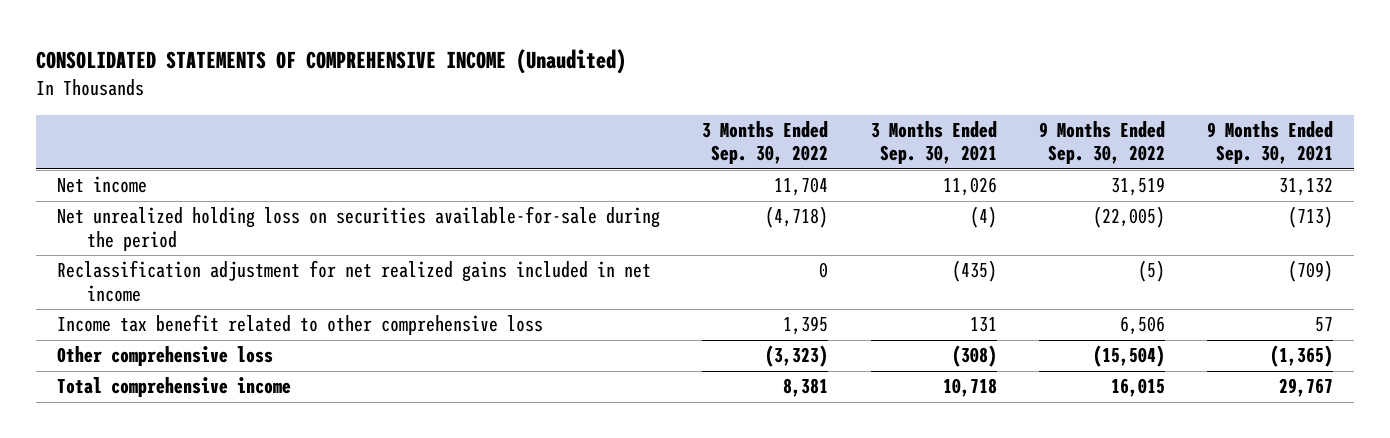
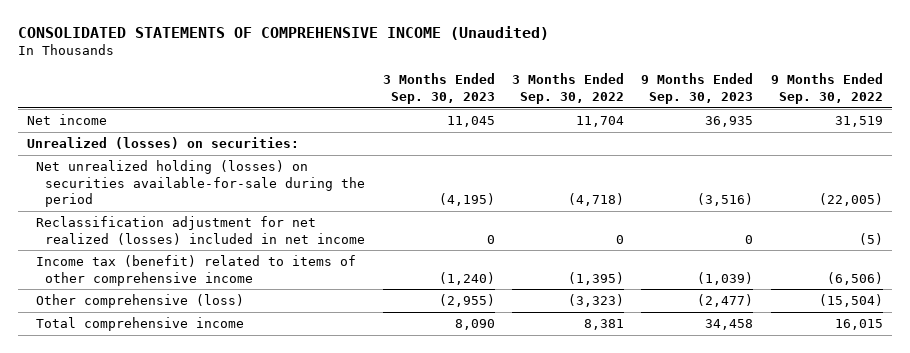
- | 3 Months Ended Sep. 30, 2022 | 3 Months Ended Sep. 30, 2021 | 9 Months Ended Sep. 30, 2022 | 9 Months Ended Sep. 30, 2021
+ | 3 Months Ended Sep. 30, 2023 | 3 Months Ended Sep. 30, 2022 | 9 Months Ended Sep. 30, 2023 | 9 Months Ended Sep. 30, 2022
- Net unrealized holding loss on securities available-for-sale during the period | (4,718) | (4) | (22,005) | (713)
- Reclassification adjustment for net realized gains included in net income | 0 | (435) | (5) | (709)
- Income tax benefit related to other comprehensive loss | 1,395 | 131 | 6,506 | 57
- Other comprehensive loss | (3,323) | (308) | (15,504) | (1,365)
+ Unrealized (losses) on securities:
+ Net unrealized holding (losses) on securities available-for-sale during the period | (4,195) | (4,718) | (3,516) | (22,005)
+ Reclassification adjustment for net realized (losses) included in net income | 0 | 0 | 0 | (5)
+ Income tax (benefit) related to items of other comprehensive income | (1,240) | (1,395) | (1,039) | (6,506)
+ Other comprehensive (loss) | (2,955) | (3,323) | (2,477) | (15,504)

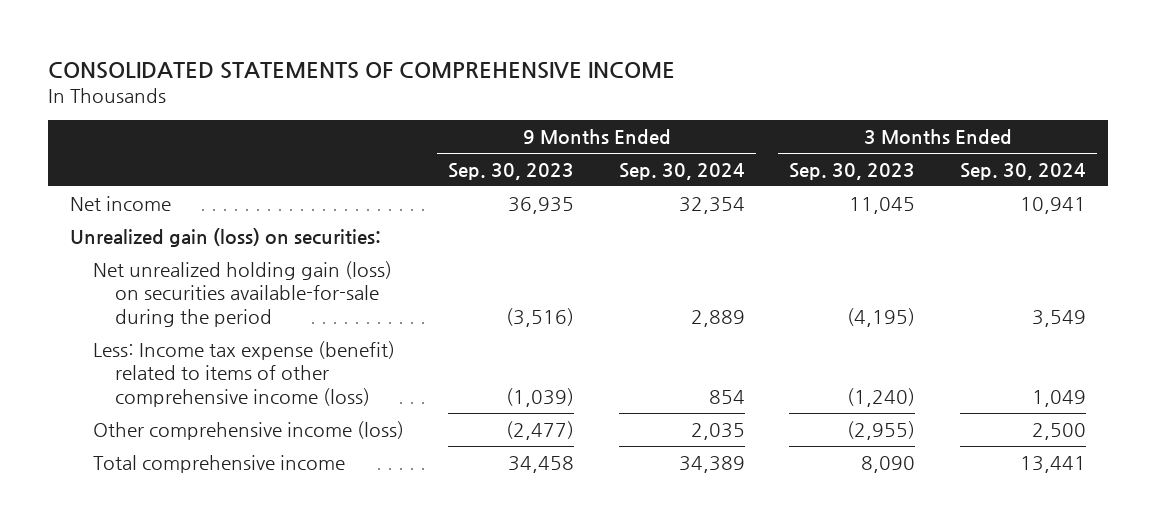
- CONSOLIDATED STATEMENTS OF COMPREHENSIVE INCOME (Unaudited)
+ CONSOLIDATED STATEMENTS OF COMPREHENSIVE INCOME
- | 3 Months Ended Sep. 30, 2023 | 3 Months Ended Sep. 30, 2022 | 9 Months Ended Sep. 30, 2023 | 9 Months Ended Sep. 30, 2022
+ | 9 Months Ended Sep. 30, 2023 | 9 Months Ended Sep. 30, 2024 | 3 Months Ended Sep. 30, 2023 | 3 Months Ended Sep. 30, 2024
- Unrealized (losses) on securities:
- Net unrealized holding (losses) on securities available-for-sale during the period | (4,195) | (4,718) | (3,516) | (22,005)
- Reclassification adjustment for net realized (losses) included in net income | 0 | 0 | 0 | (5)
- Income tax (benefit) related to items of other comprehensive income | (1,240) | (1,395) | (1,039) | (6,506)
- Other comprehensive (loss) | (2,955) | (3,323) | (2,477) | (15,504)
+ Unrealized gain (loss) on securities:
+ Net unrealized holding gain (loss) on securities available-for-sale during the period | (3,516) | 2,889 | (4,195) | 3,549
+ Less: Income tax expense (benefit) related to items of other comprehensive income (loss) | (1,039) | 854 | (1,240) | 1,049
+ Other comprehensive income (loss) | (2,477) | 2,035 | (2,955) | 2,500

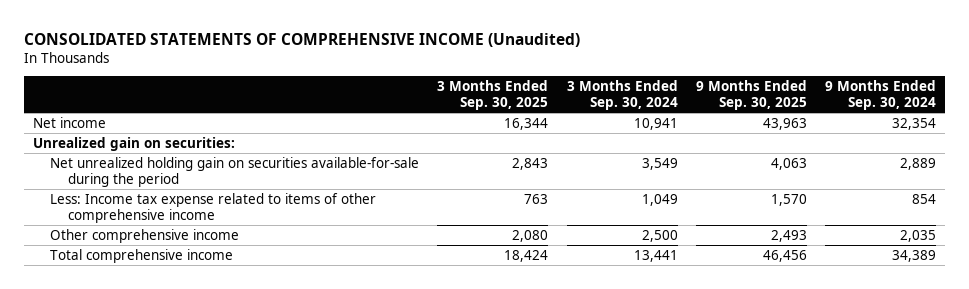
- CONSOLIDATED STATEMENTS OF COMPREHENSIVE INCOME
+ CONSOLIDATED STATEMENTS OF COMPREHENSIVE INCOME (Unaudited)
- | 9 Months Ended Sep. 30, 2023 | 9 Months Ended Sep. 30, 2024 | 3 Months Ended Sep. 30, 2023 | 3 Months Ended Sep. 30, 2024
+ | 3 Months Ended Sep. 30, 2025 | 3 Months Ended Sep. 30, 2024 | 9 Months Ended Sep. 30, 2025 | 9 Months Ended Sep. 30, 2024
- Unrealized gain (loss) on securities:
- Net unrealized holding gain (loss) on securities available-for-sale during the period | (3,516) | 2,889 | (4,195) | 3,549
- Less: Income tax expense (benefit) related to items of other comprehensive income (loss) | (1,039) | 854 | (1,240) | 1,049
- Other comprehensive income (loss) | (2,477) | 2,035 | (2,955) | 2,500
+ Unrealized gain on securities:
+ Net unrealized holding gain on securities available-for-sale during the period | 2,843 | 3,549 | 4,063 | 2,889
+ Less: Income tax expense related to items of other comprehensive income | 763 | 1,049 | 1,570 | 854
+ Other comprehensive income | 2,080 | 2,500 | 2,493 | 2,035

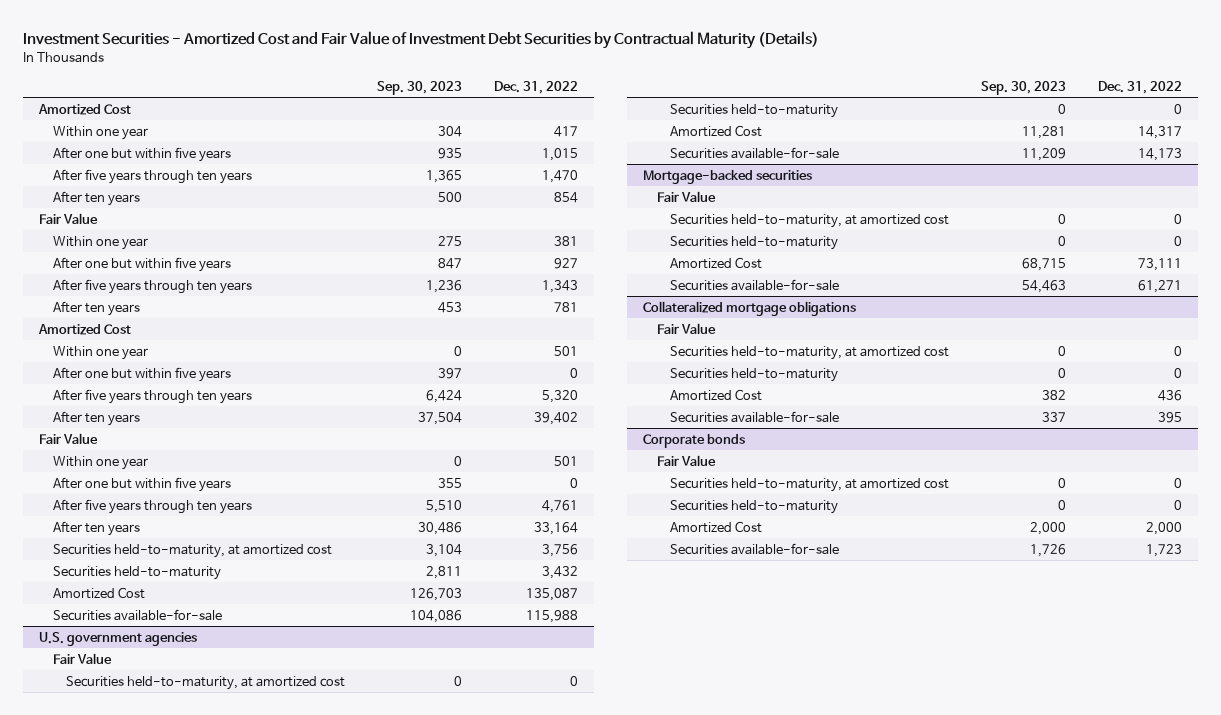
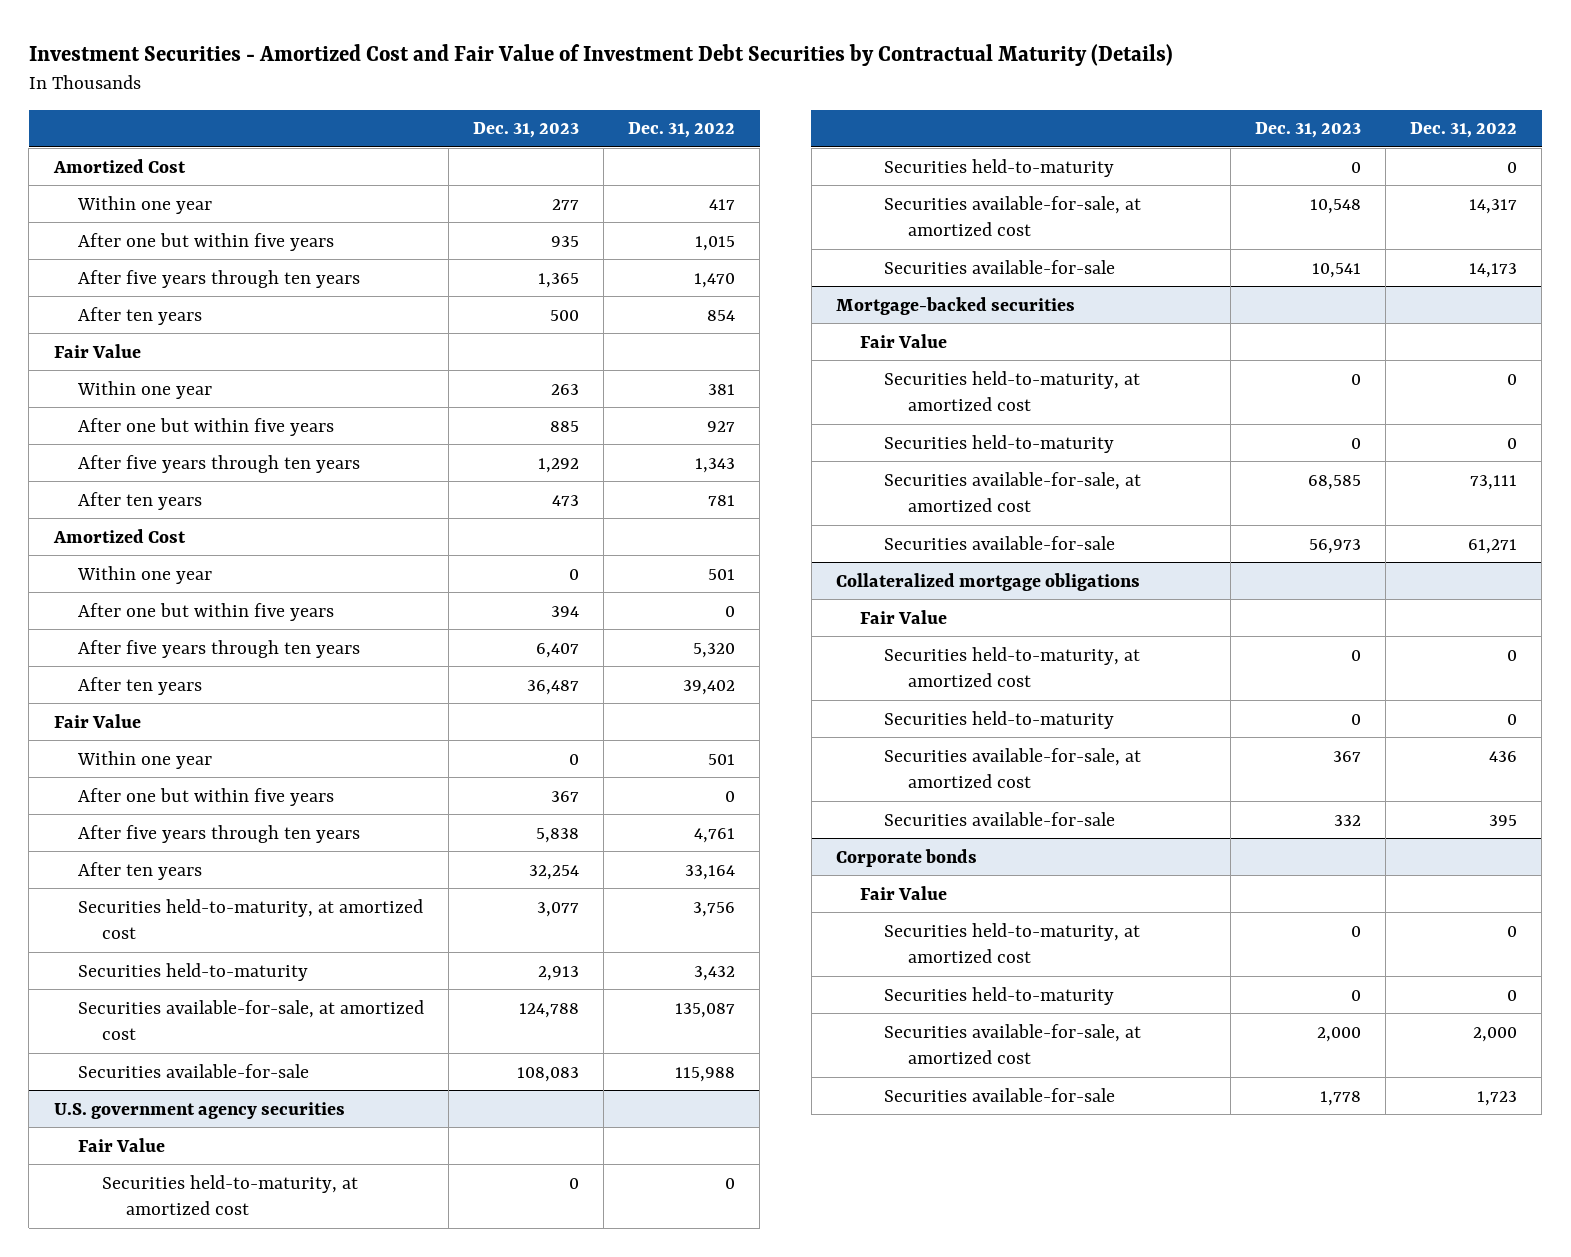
- | Sep. 30, 2023 | Dec. 31, 2022
+ | Dec. 31, 2023 | Dec. 31, 2022
- Amortized Cost | 126,703 | 135,087
+ Securities available-for-sale, at amortized cost | 124,788 | 135,087
- U.S. government agencies
+ U.S. government agency securities
- Amortized Cost | 11,281 | 14,317
+ Securities available-for-sale, at amortized cost | 10,548 | 14,317
@ Mortgage-backed securities
- Amortized Cost | 68,715 | 73,111
+ Securities available-for-sale, at amortized cost | 68,585 | 73,111
@ Collateralized mortgage obligations
- Amortized Cost | 382 | 436
+ Securities available-for-sale, at amortized cost | 367 | 436
@ Corporate bonds
- Amortized Cost | 2,000 | 2,000
+ Securities available-for-sale, at amortized cost | 2,000 | 2,000

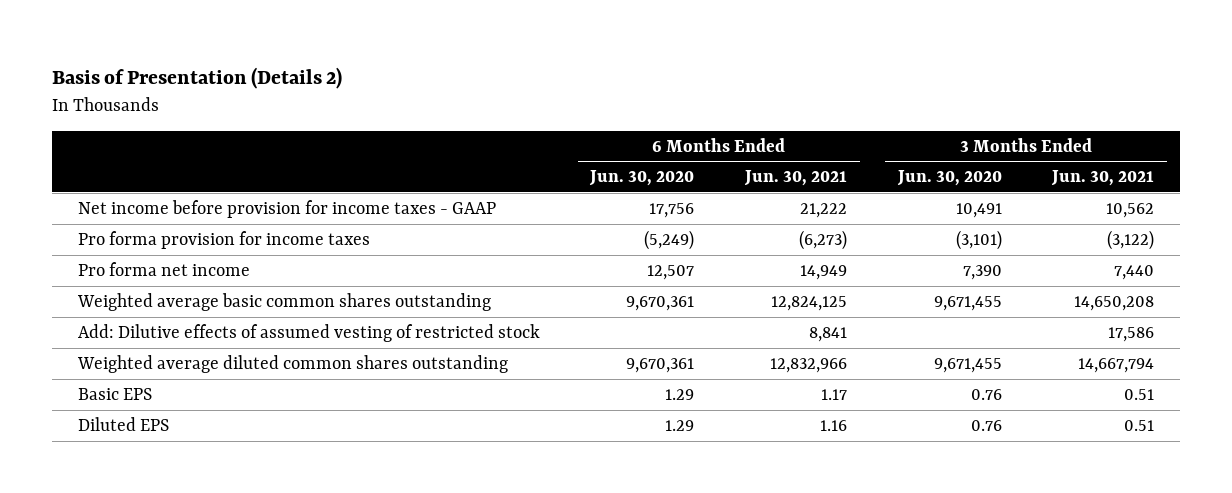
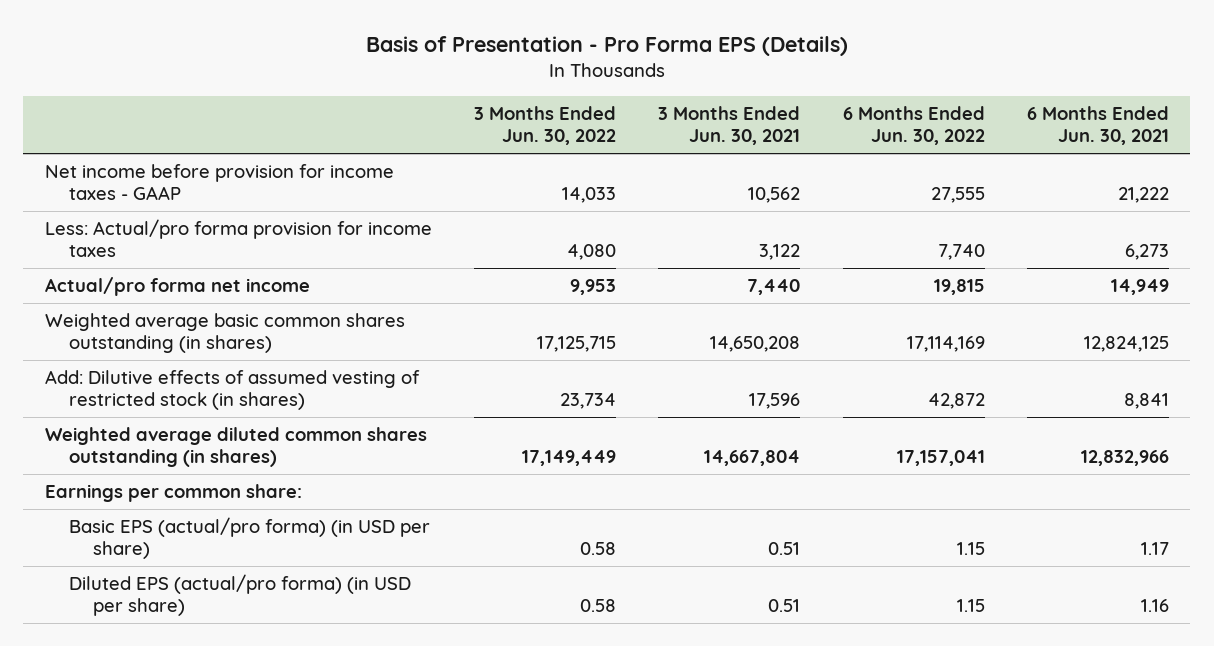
- Basis of Presentation (Details 2)
+ Basis of Presentation - Pro Forma EPS (Details)
- | 6 Months Ended Jun. 30, 2020 | 6 Months Ended Jun. 30, 2021 | 3 Months Ended Jun. 30, 2020 | 3 Months Ended Jun. 30, 2021
+ | 3 Months Ended Jun. 30, 2022 | 3 Months Ended Jun. 30, 2021 | 6 Months Ended Jun. 30, 2022 | 6 Months Ended Jun. 30, 2021
- Pro forma provision for income taxes | (5,249) | (6,273) | (3,101) | (3,122)
- Pro forma net income | 12,507 | 14,949 | 7,390 | 7,440
- Weighted average basic common shares outstanding | 9,670,361 | 12,824,125 | 9,671,455 | 14,650,208
- Add: Dilutive effects of assumed vesting of restricted stock | | 8,841 | | 17,586
- Weighted average diluted common shares outstanding | 9,670,361 | 12,832,966 | 9,671,455 | 14,667,794
- Basic EPS | 1.29 | 1.17 | 0.76 | 0.51
- Diluted EPS | 1.29 | 1.16 | 0.76 | 0.51
+ Less: Actual/pro forma provision for income taxes | 4,080 | 3,122 | 7,740 | 6,273
+ Actual/pro forma net income | 9,953 | 7,440 | 19,815 | 14,949
+ Weighted average basic common shares outstanding (in shares) | 17,125,715 | 14,650,208 | 17,114,169 | 12,824,125
+ Add: Dilutive effects of assumed vesting of restricted stock (in shares) | 23,734 | 17,596 | 42,872 | 8,841
+ Weighted average diluted common shares outstanding (in shares) | 17,149,449 | 14,667,804 | 17,157,041 | 12,832,966
+ Earnings per common share:
+ Basic EPS (actual/pro forma) (in USD per share) | 0.58 | 0.51 | 1.15 | 1.17
+ Diluted EPS (actual/pro forma) (in USD per share) | 0.58 | 0.51 | 1.15 | 1.16

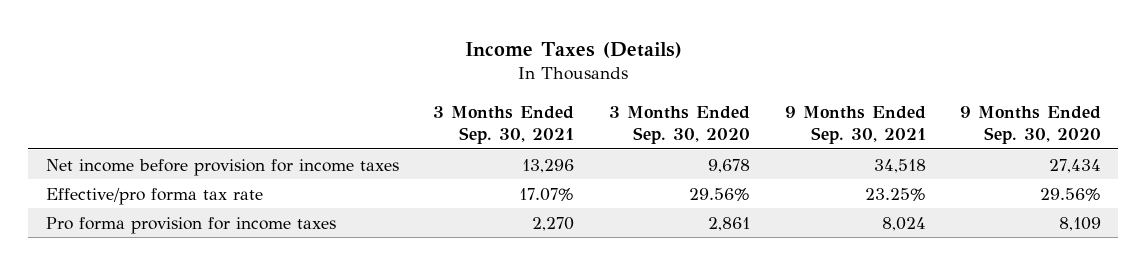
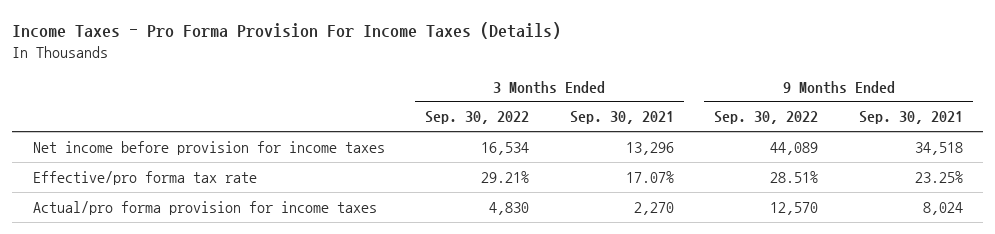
- Income Taxes (Details)
+ Income Taxes - Pro Forma Provision For Income Taxes (Details)
- | 3 Months Ended Sep. 30, 2021 | 3 Months Ended Sep. 30, 2020 | 9 Months Ended Sep. 30, 2021 | 9 Months Ended Sep. 30, 2020
+ | 3 Months Ended Sep. 30, 2022 | 3 Months Ended Sep. 30, 2021 | 9 Months Ended Sep. 30, 2022 | 9 Months Ended Sep. 30, 2021
- Pro forma provision for income taxes | 2,270 | 2,861 | 8,024 | 8,109
+ Actual/pro forma provision for income taxes | 4,830 | 2,270 | 12,570 | 8,024

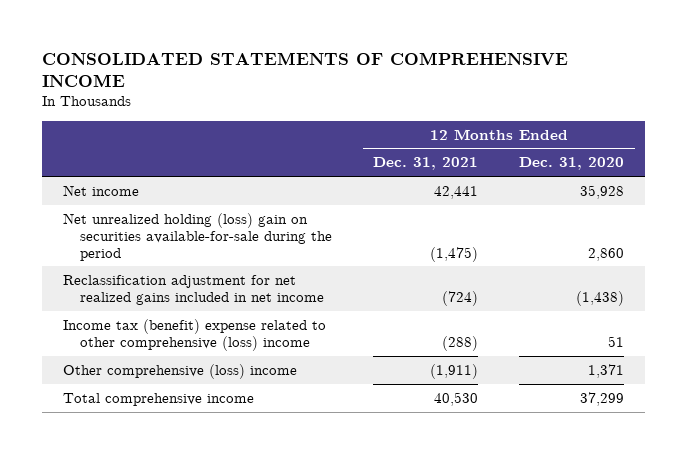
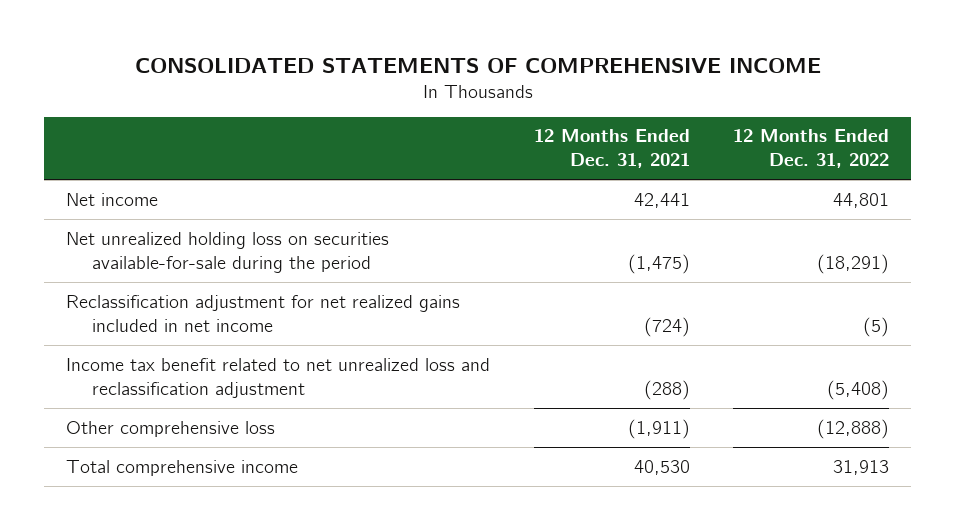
- | 12 Months Ended Dec. 31, 2021 | 12 Months Ended Dec. 31, 2020
+ | 12 Months Ended Dec. 31, 2021 | 12 Months Ended Dec. 31, 2022
- Net unrealized holding (loss) gain on securities available-for-sale during the period | (1,475) | 2,860
+ Net unrealized holding loss on securities available-for-sale during the period | (1,475) | (18,291)
- Income tax (benefit) expense related to other comprehensive (loss) income | (288) | 51
- Other comprehensive (loss) income | (1,911) | 1,371
+ Income tax benefit related to net unrealized loss and reclassification adjustment | (288) | (5,408)
+ Other comprehensive loss | (1,911) | (12,888)

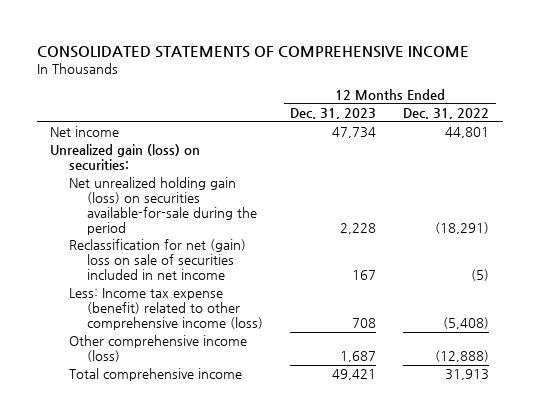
- | 12 Months Ended Dec. 31, 2021 | 12 Months Ended Dec. 31, 2022
+ | 12 Months Ended Dec. 31, 2023 | 12 Months Ended Dec. 31, 2022
- Net unrealized holding loss on securities available-for-sale during the period | (1,475) | (18,291)
- Reclassification adjustment for net realized gains included in net income | (724) | (5)
- Income tax benefit related to net unrealized loss and reclassification adjustment | (288) | (5,408)
- Other comprehensive loss | (1,911) | (12,888)
+ Unrealized gain (loss) on securities:
+ Net unrealized holding gain (loss) on securities available-for-sale during the period | 2,228 | (18,291)
+ Reclassification for net (gain) loss on sale of securities included in net income | 167 | (5)
+ Less: Income tax expense (benefit) related to other comprehensive income (loss) | 708 | (5,408)
+ Other comprehensive income (loss) | 1,687 | (12,888)

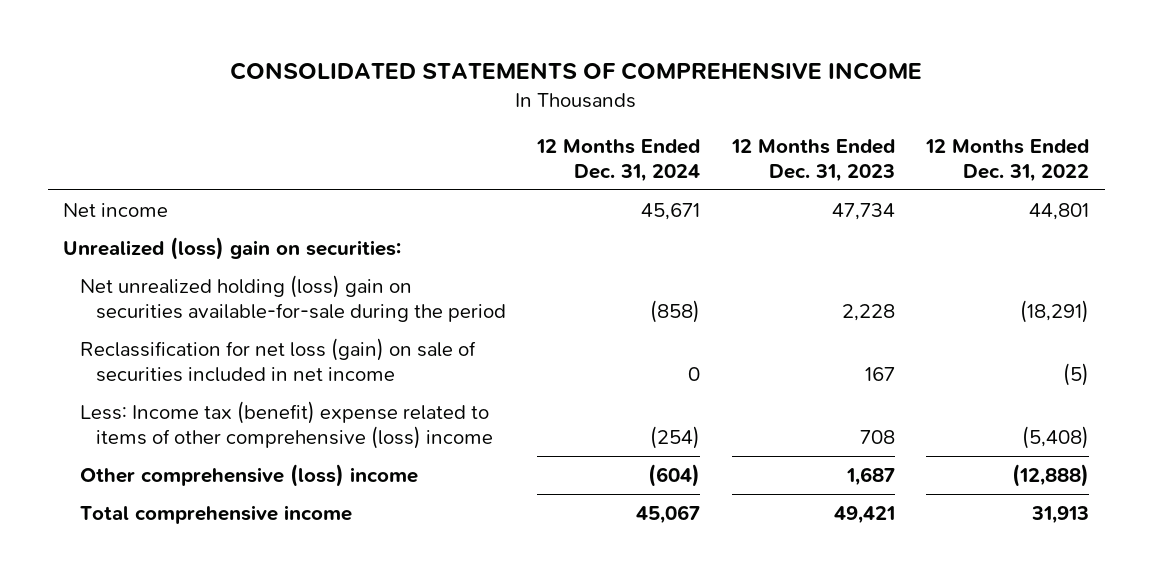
- | 12 Months Ended Dec. 31, 2023 | 12 Months Ended Dec. 31, 2022
+ | 12 Months Ended Dec. 31, 2024 | 12 Months Ended Dec. 31, 2023 | 12 Months Ended Dec. 31, 2022
- Unrealized gain (loss) on securities:
- Net unrealized holding gain (loss) on securities available-for-sale during the period | 2,228 | (18,291)
- Reclassification for net (gain) loss on sale of securities included in net income | 167 | (5)
- Less: Income tax expense (benefit) related to other comprehensive income (loss) | 708 | (5,408)
- Other comprehensive income (loss) | 1,687 | (12,888)
+ Unrealized (loss) gain on securities:
+ Net unrealized holding (loss) gain on securities available-for-sale during the period | (858) | 2,228 | (18,291)
+ Reclassification for net loss (gain) on sale of securities included in net income | 0 | 167 | (5)
+ Less: Income tax (benefit) expense related to items of other comprehensive (loss) income | (254) | 708 | (5,408)
+ Other comprehensive (loss) income | (604) | 1,687 | (12,888)

